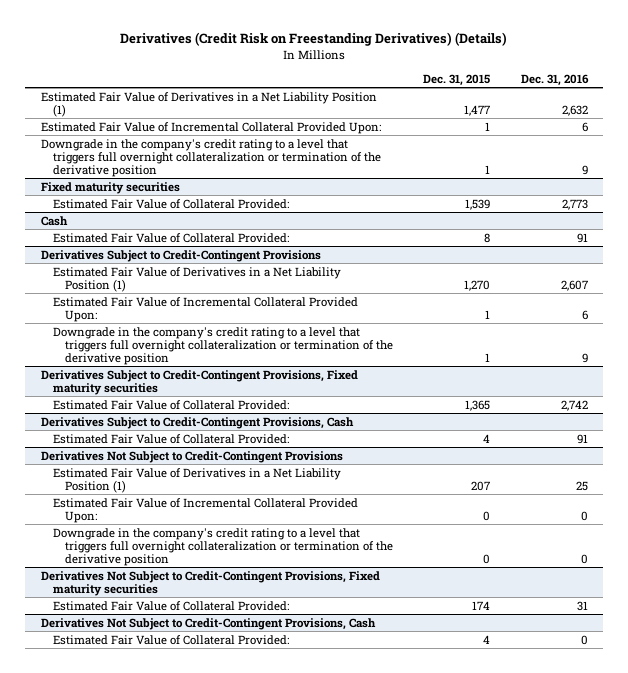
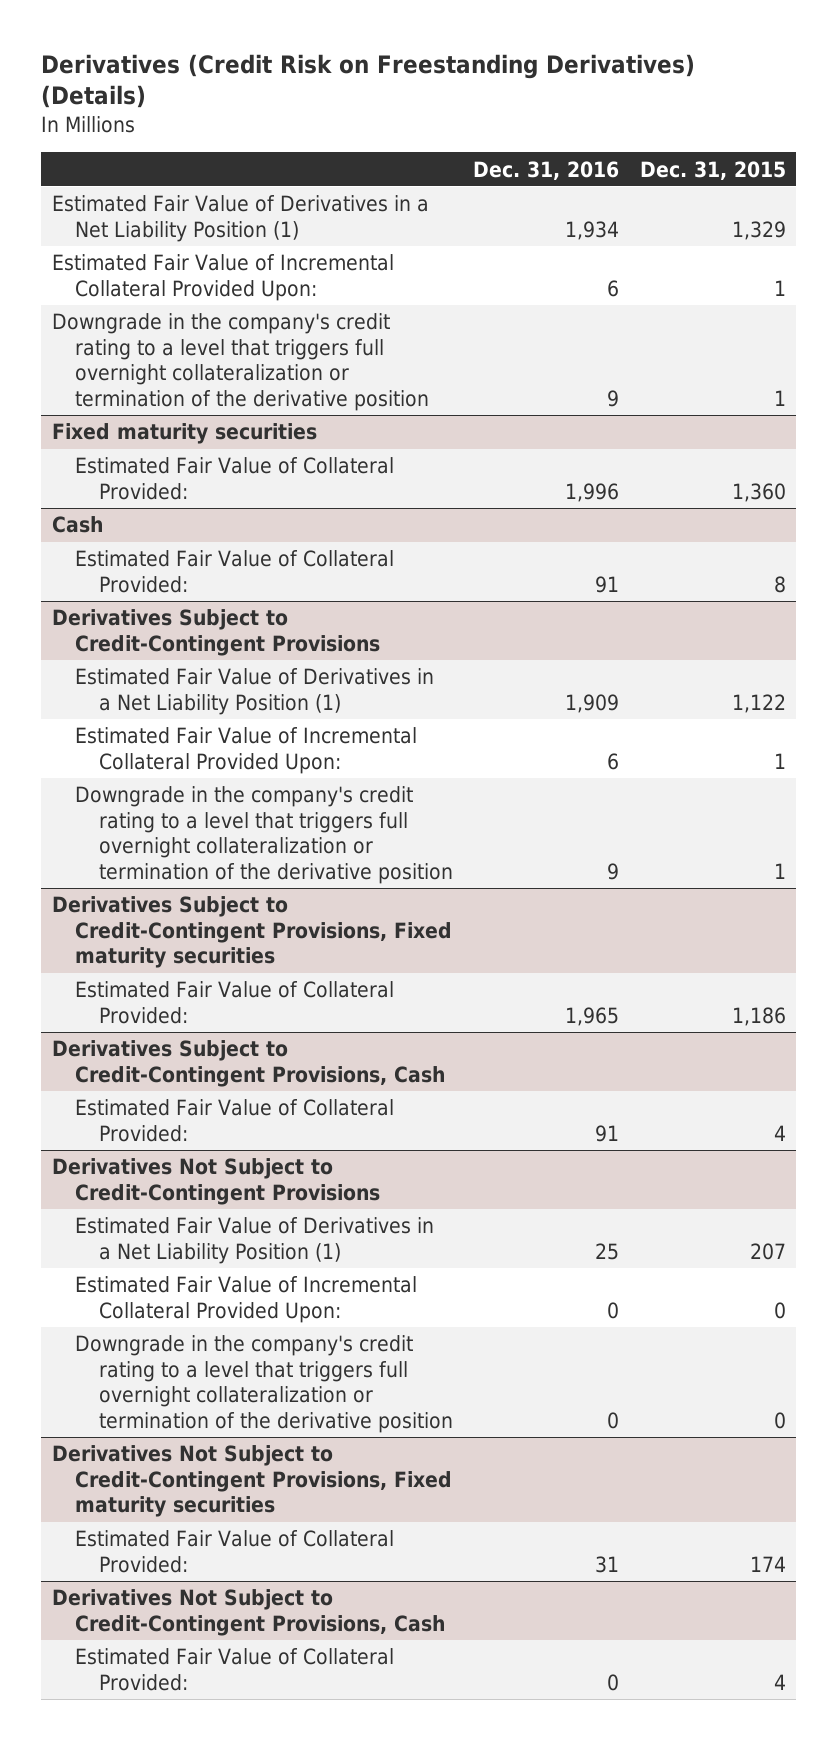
- | Dec. 31, 2015 | Dec. 31, 2016
+ | Dec. 31, 2016 | Dec. 31, 2015
- Estimated Fair Value of Derivatives in a Net Liability Position (1) | 1,477 | 2,632
+ Estimated Fair Value of Derivatives in a Net Liability Position (1) | 1,934 | 1,329
@ Fixed maturity securities
- Estimated Fair Value of Collateral Provided: | 1,539 | 2,773
+ Estimated Fair Value of Collateral Provided: | 1,996 | 1,360
@ Derivatives Subject to Credit-Contingent Provisions
- Estimated Fair Value of Derivatives in a Net Liability Position (1) | 1,270 | 2,607
+ Estimated Fair Value of Derivatives in a Net Liability Position (1) | 1,909 | 1,122
@ Derivatives Subject to Credit-Contingent Provisions, Fixed maturity securities
- Estimated Fair Value of Collateral Provided: | 1,365 | 2,742
+ Estimated Fair Value of Collateral Provided: | 1,965 | 1,186

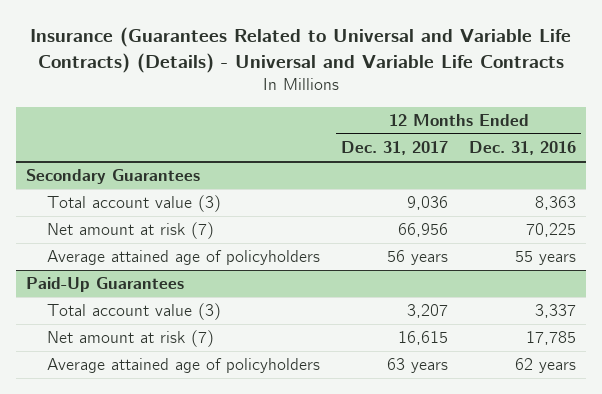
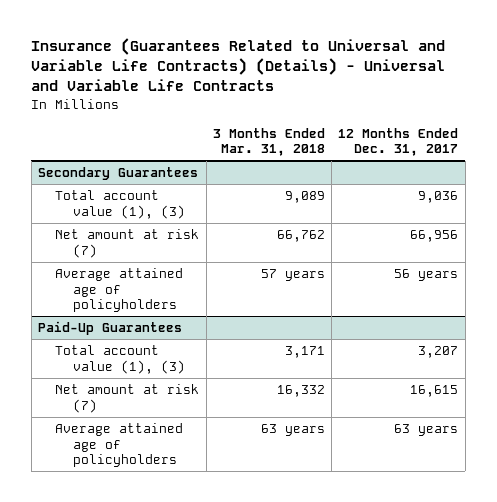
- | 12 Months Ended Dec. 31, 2017 | 12 Months Ended Dec. 31, 2016
+ | 3 Months Ended Mar. 31, 2018 | 12 Months Ended Dec. 31, 2017
@ Secondary Guarantees
- Total account value (3) | 9,036 | 8,363
+ Total account value (1), (3) | 9,089 | 9,036
@ Paid-Up Guarantees
- Total account value (3) | 3,207 | 3,337
+ Total account value (1), (3) | 3,171 | 3,207

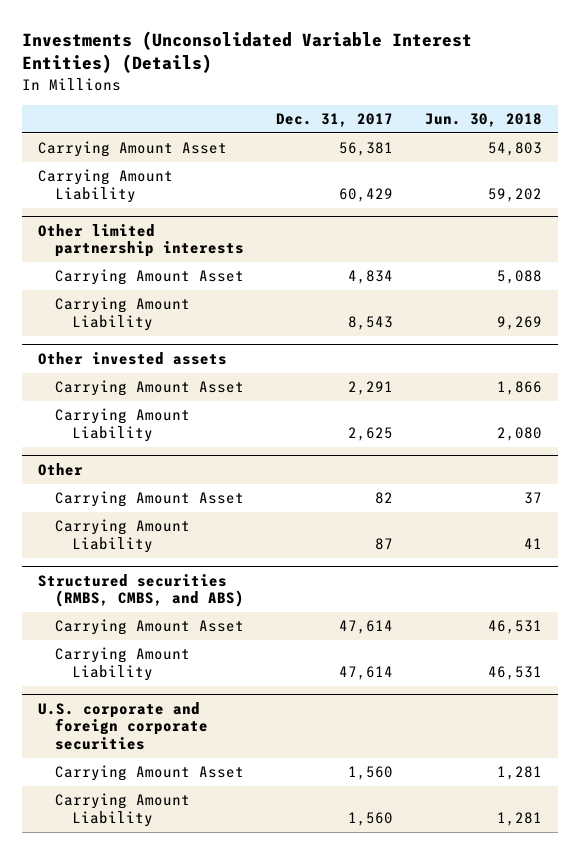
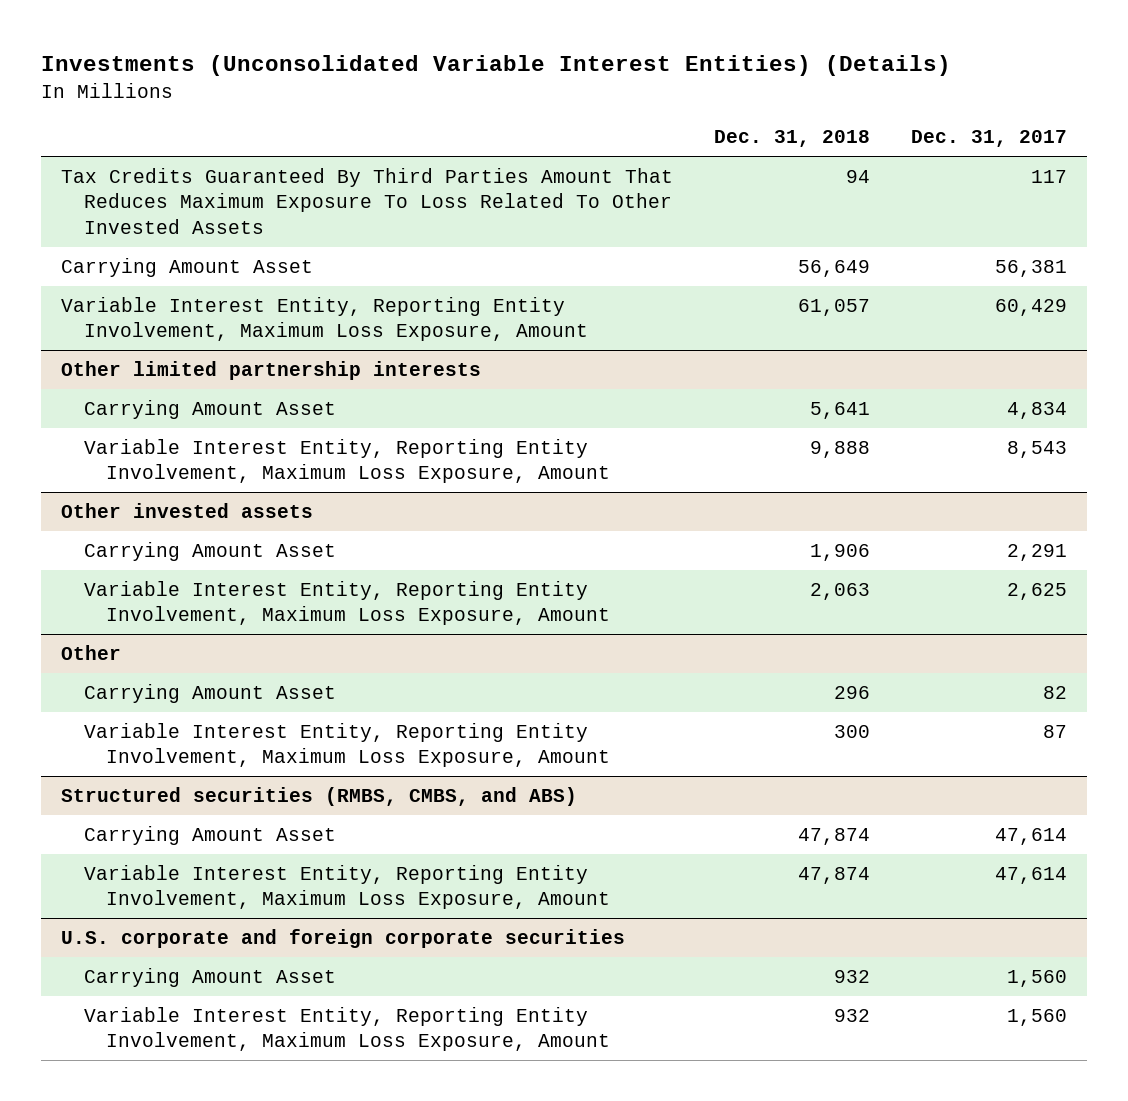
- | Dec. 31, 2017 | Jun. 30, 2018
+ | Dec. 31, 2018 | Dec. 31, 2017
+ Tax Credits Guaranteed By Third Parties Amount That Reduces Maximum Exposure To Loss Related To Other Invested Assets | 94 | 117
- Carrying Amount Liability | 60,429 | 59,202
+ Variable Interest Entity, Reporting Entity Involvement, Maximum Loss Exposure, Amount | 61,057 | 60,429
@ Other limited partnership interests
- Carrying Amount Liability | 8,543 | 9,269
+ Variable Interest Entity, Reporting Entity Involvement, Maximum Loss Exposure, Amount | 9,888 | 8,543
@ Other invested assets
- Carrying Amount Liability | 2,625 | 2,080
+ Variable Interest Entity, Reporting Entity Involvement, Maximum Loss Exposure, Amount | 2,063 | 2,625
@ Other
- Carrying Amount Liability | 87 | 41
+ Variable Interest Entity, Reporting Entity Involvement, Maximum Loss Exposure, Amount | 300 | 87
@ Structured securities (RMBS, CMBS, and ABS)
- Carrying Amount Liability | 47,614 | 46,531
+ Variable Interest Entity, Reporting Entity Involvement, Maximum Loss Exposure, Amount | 47,874 | 47,614
@ U.S. corporate and foreign corporate securities
- Carrying Amount Liability | 1,560 | 1,281
+ Variable Interest Entity, Reporting Entity Involvement, Maximum Loss Exposure, Amount | 932 | 1,560

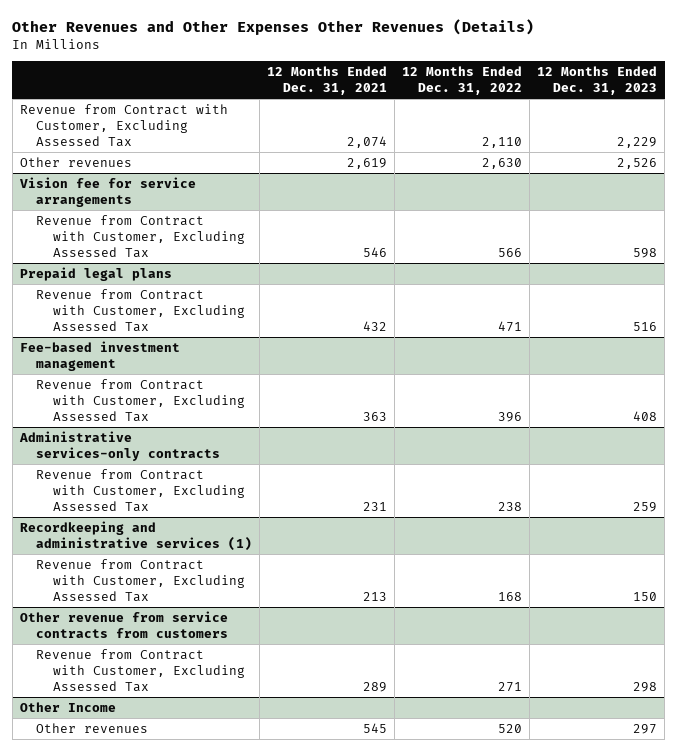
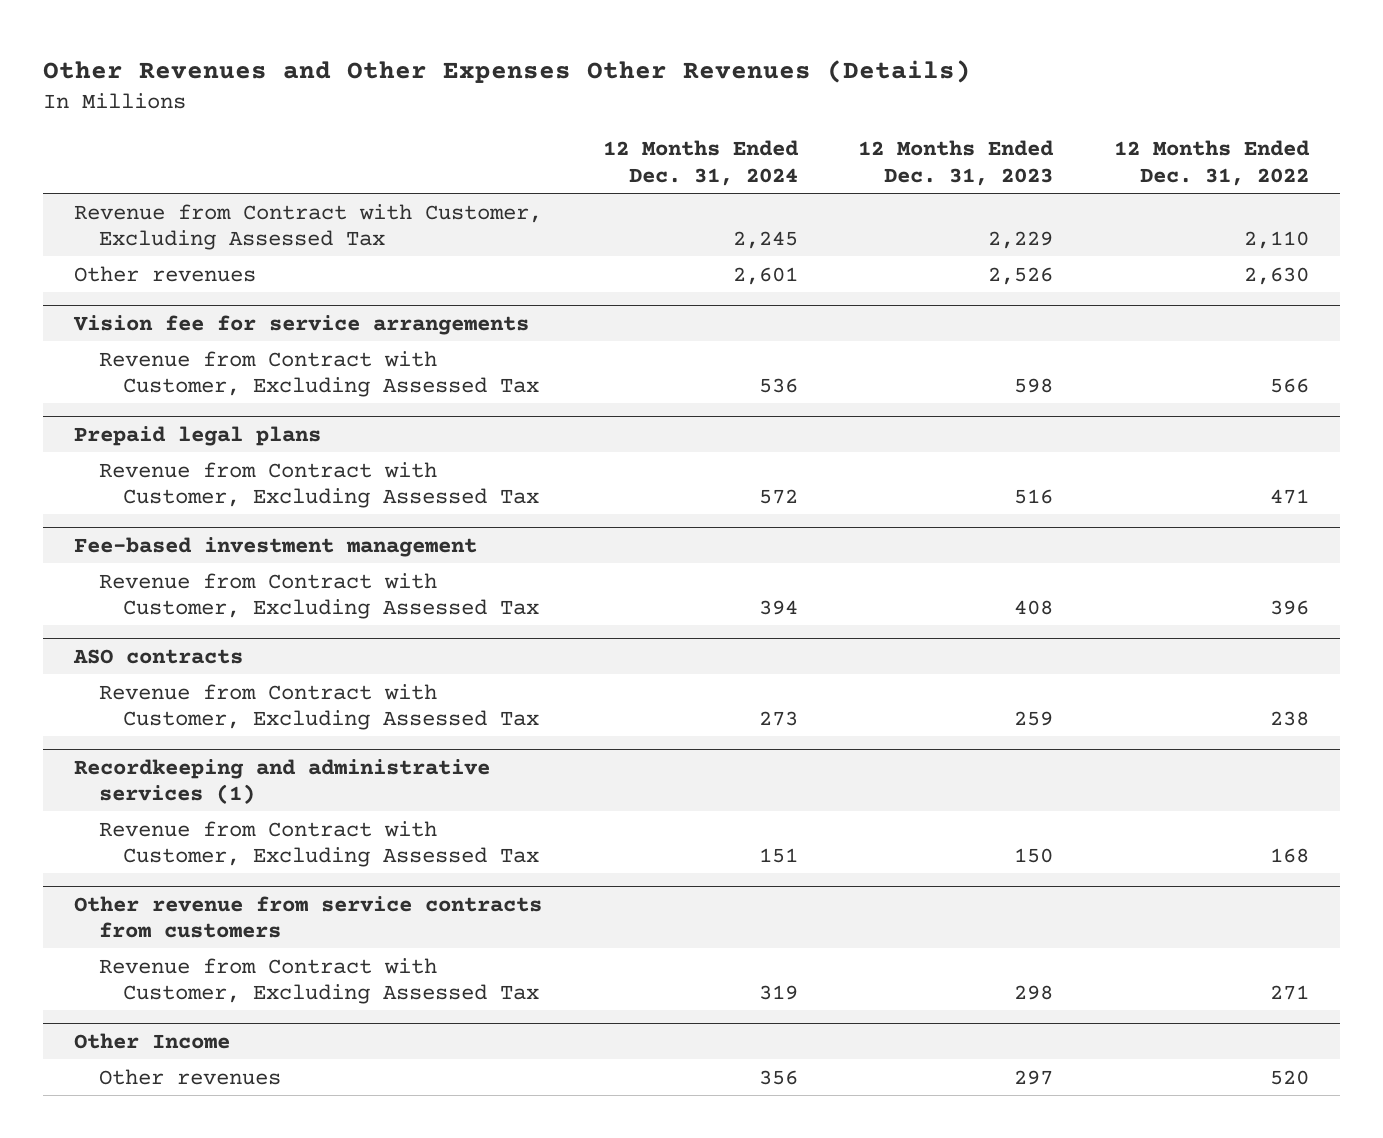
- | 12 Months Ended Dec. 31, 2021 | 12 Months Ended Dec. 31, 2022 | 12 Months Ended Dec. 31, 2023
+ | 12 Months Ended Dec. 31, 2024 | 12 Months Ended Dec. 31, 2023 | 12 Months Ended Dec. 31, 2022
- Administrative services-only contracts
+ ASO contracts

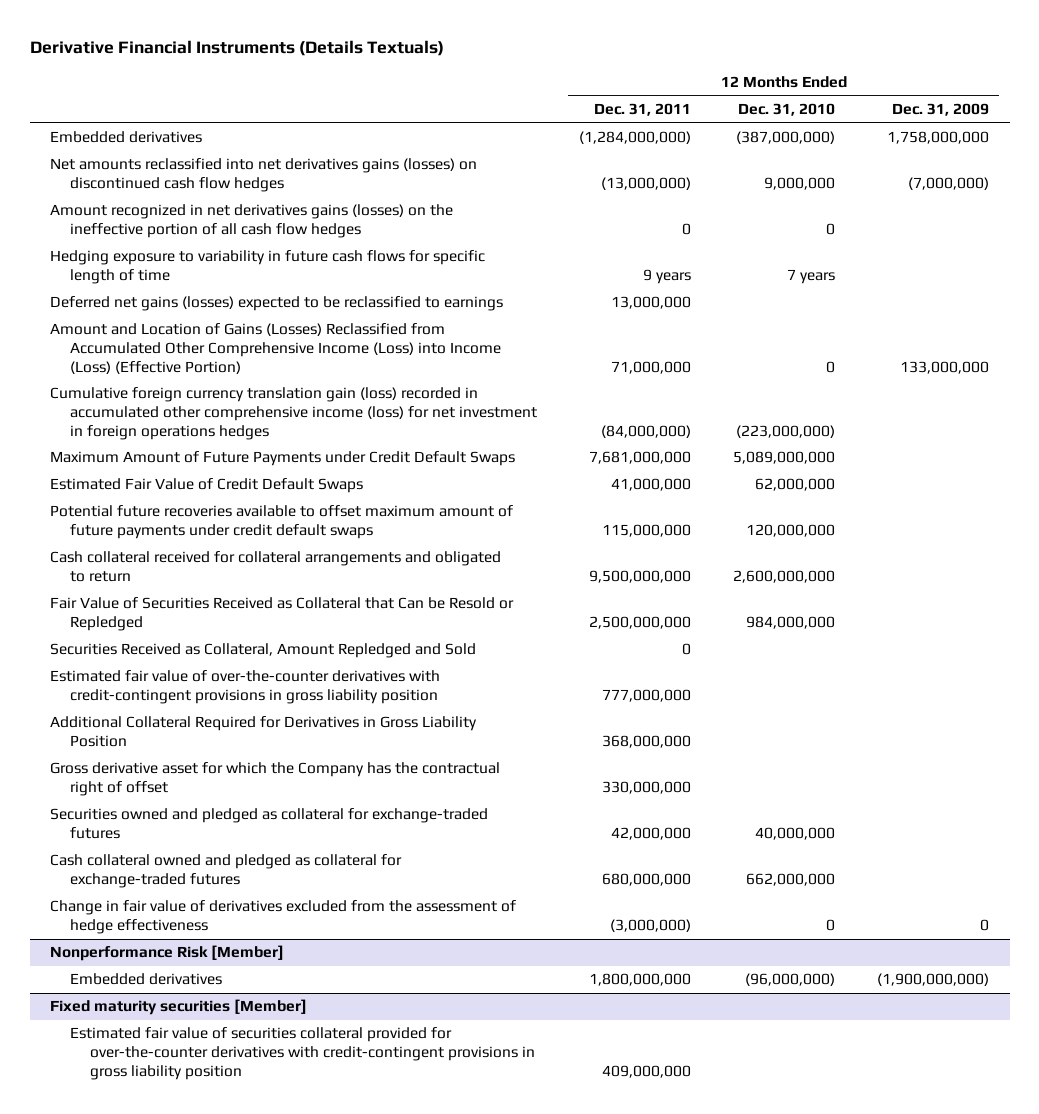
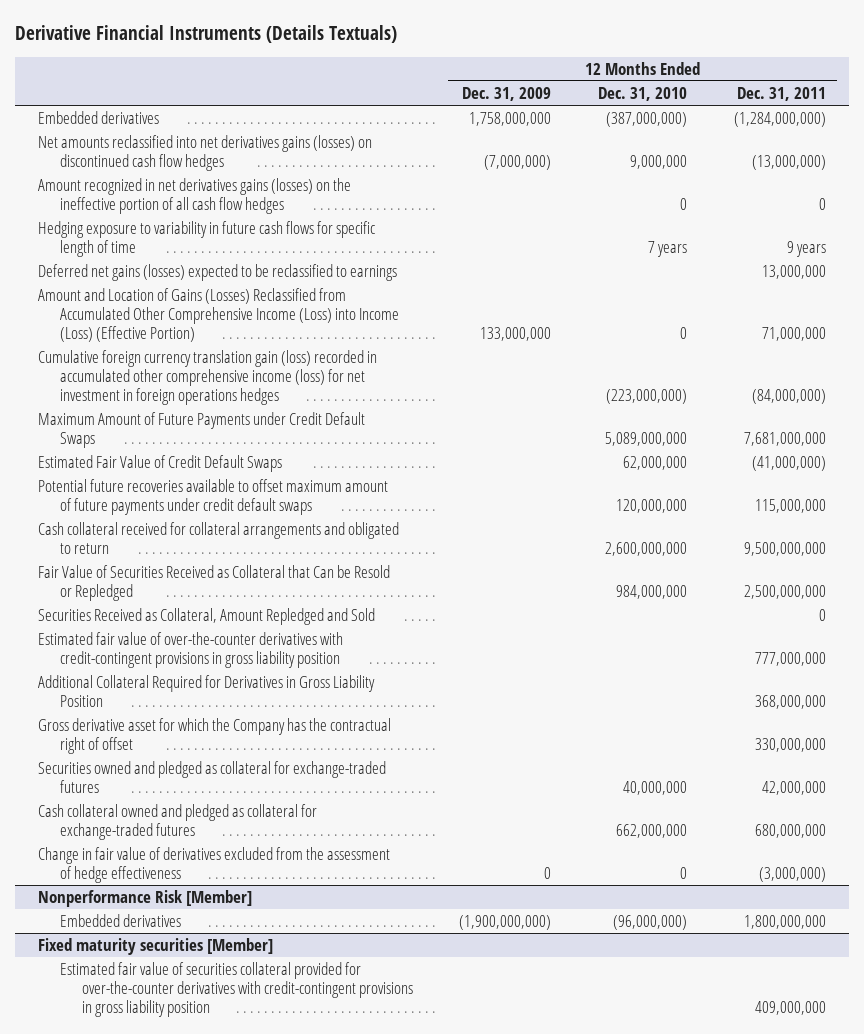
- | 12 Months Ended Dec. 31, 2011 | 12 Months Ended Dec. 31, 2010 | 12 Months Ended Dec. 31, 2009
+ | 12 Months Ended Dec. 31, 2009 | 12 Months Ended Dec. 31, 2010 | 12 Months Ended Dec. 31, 2011
- Estimated Fair Value of Credit Default Swaps | 41,000,000 | 62,000,000 |
+ Estimated Fair Value of Credit Default Swaps | | 62,000,000 | (41,000,000)

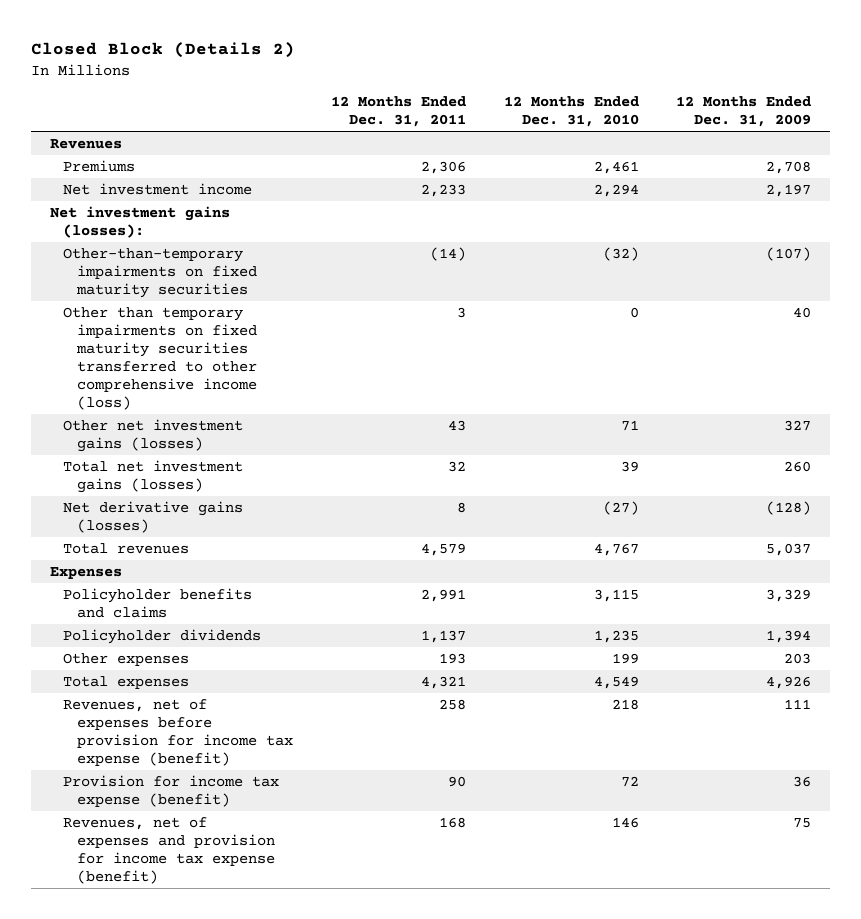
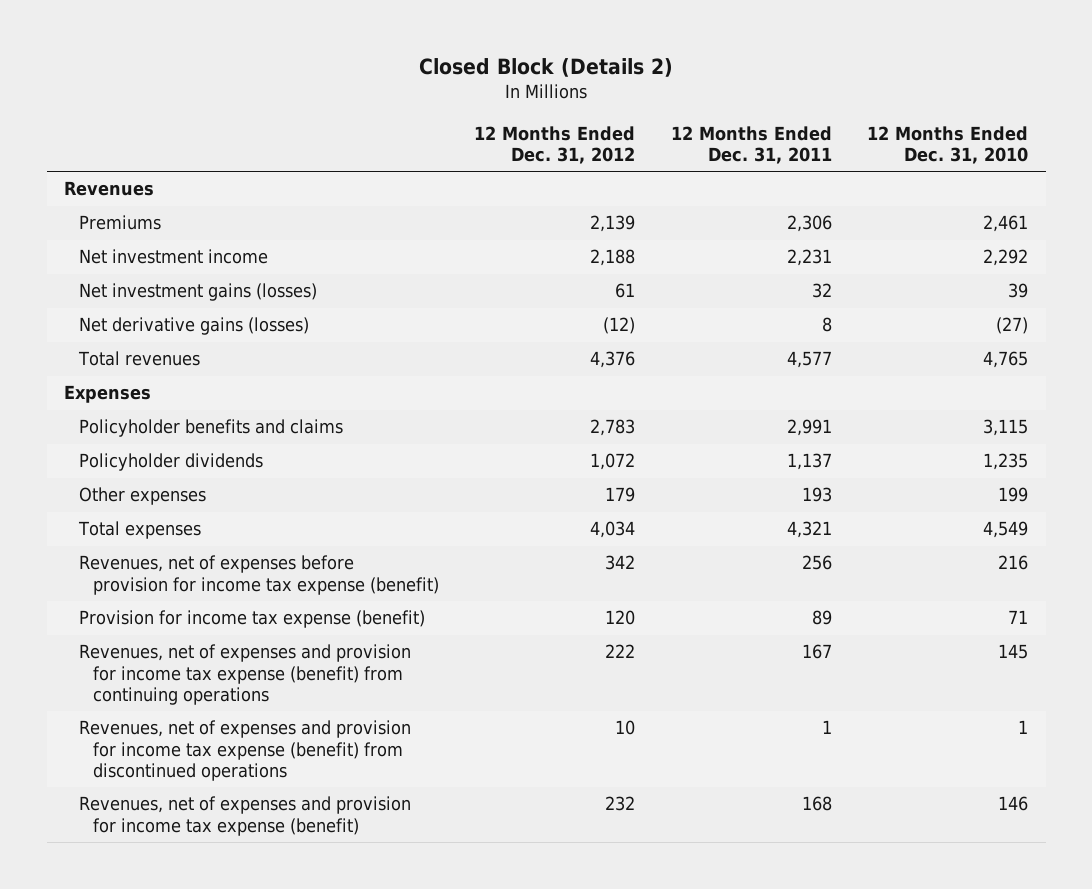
- | 12 Months Ended Dec. 31, 2011 | 12 Months Ended Dec. 31, 2010 | 12 Months Ended Dec. 31, 2009
+ | 12 Months Ended Dec. 31, 2012 | 12 Months Ended Dec. 31, 2011 | 12 Months Ended Dec. 31, 2010
- Net investment income | 2,233 | 2,294 | 2,197
- Net investment gains (losses):
- Other-than-temporary impairments on fixed maturity securities | (14) | (32) | (107)
- Other than temporary impairments on fixed maturity securities transferred to other comprehensive income (loss) | 3 | 0 | 40
- Other net investment gains (losses) | 43 | 71 | 327
- Total net investment gains (losses) | 32 | 39 | 260
+ Net investment income | 2,188 | 2,231 | 2,292
+ Net investment gains (losses) | 61 | 32 | 39
- Total revenues | 4,579 | 4,767 | 5,037
+ Total revenues | 4,376 | 4,577 | 4,765
- Revenues, net of expenses before provision for income tax expense (benefit) | 258 | 218 | 111
- Provision for income tax expense (benefit) | 90 | 72 | 36
+ Revenues, net of expenses before provision for income tax expense (benefit) | 342 | 256 | 216
+ Provision for income tax expense (benefit) | 120 | 89 | 71
+ Revenues, net of expenses and provision for income tax expense (benefit) from continuing operations | 222 | 167 | 145
+ Revenues, net of expenses and provision for income tax expense (benefit) from discontinued operations | 10 | 1 | 1

